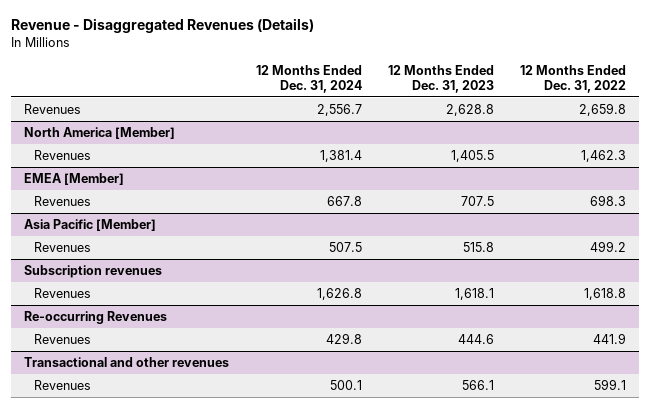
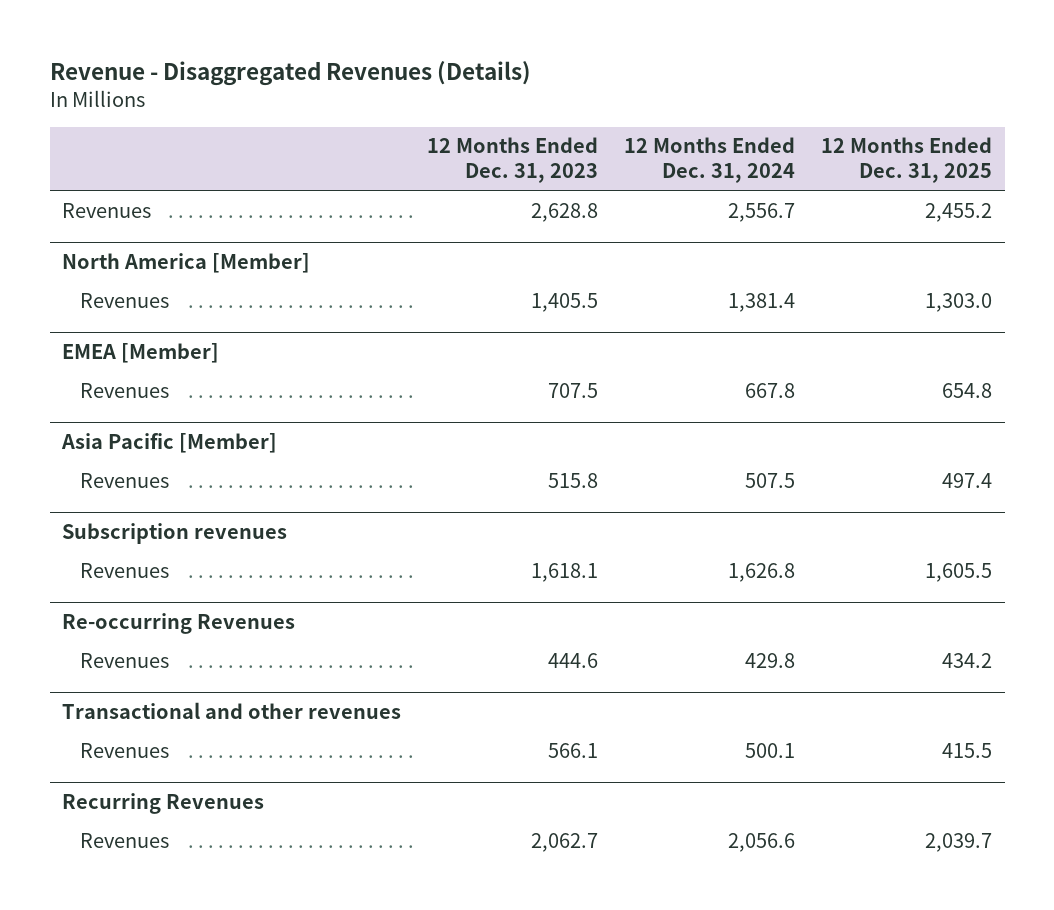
- | 12 Months Ended Dec. 31, 2024 | 12 Months Ended Dec. 31, 2023 | 12 Months Ended Dec. 31, 2022
+ | 12 Months Ended Dec. 31, 2023 | 12 Months Ended Dec. 31, 2024 | 12 Months Ended Dec. 31, 2025
+ Recurring Revenues
+ Revenues | 2,062.7 | 2,056.6 | 2,039.7

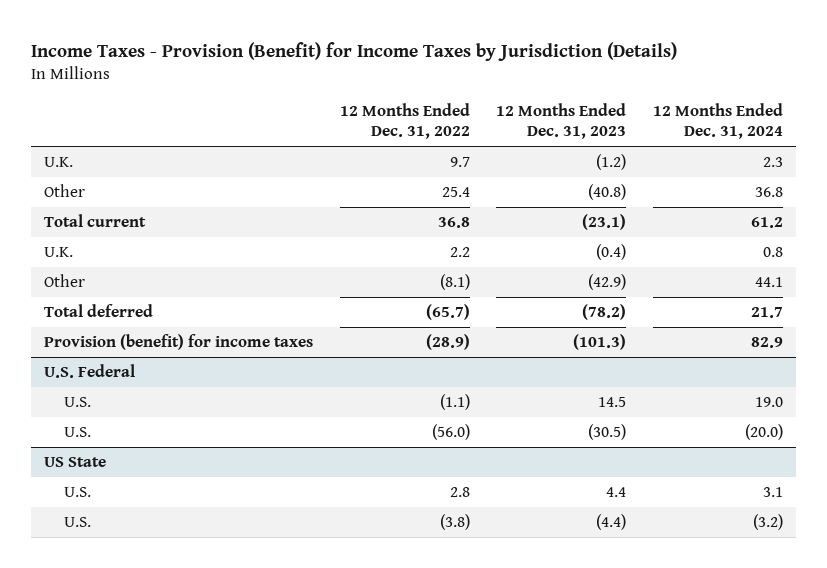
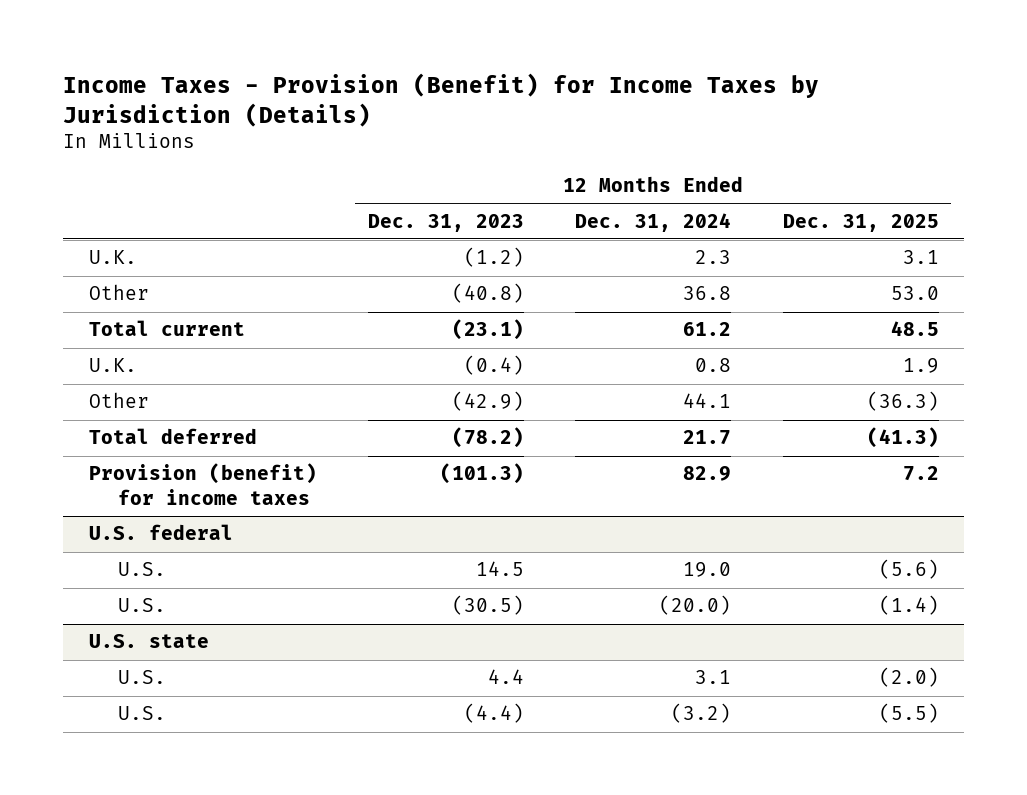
- | 12 Months Ended Dec. 31, 2022 | 12 Months Ended Dec. 31, 2023 | 12 Months Ended Dec. 31, 2024
+ | 12 Months Ended Dec. 31, 2023 | 12 Months Ended Dec. 31, 2024 | 12 Months Ended Dec. 31, 2025
- U.S. Federal
+ U.S. federal
- US State
+ U.S. state

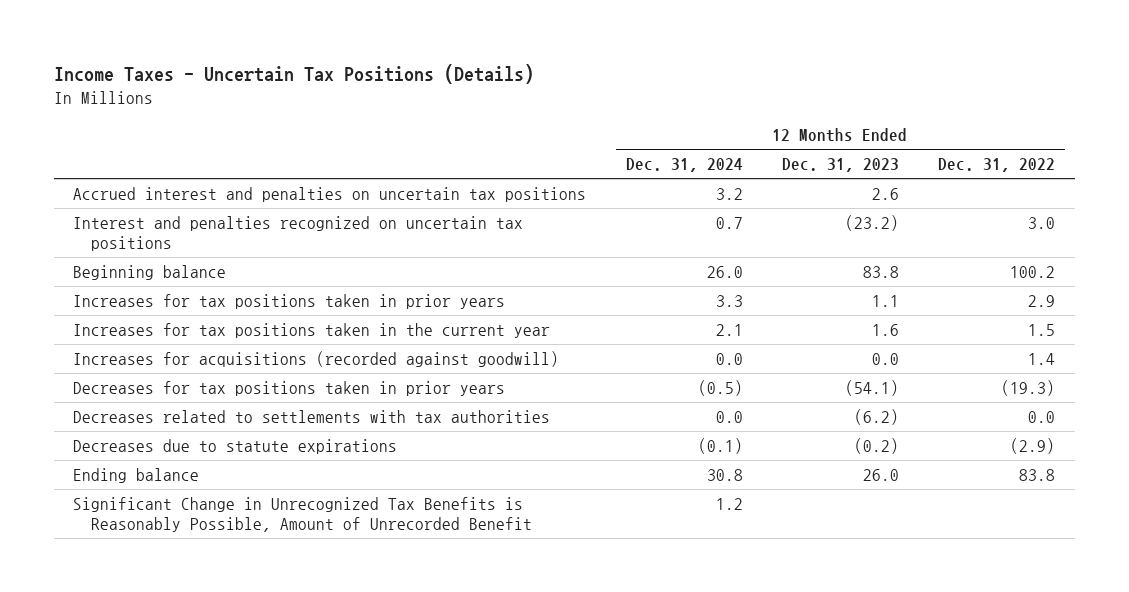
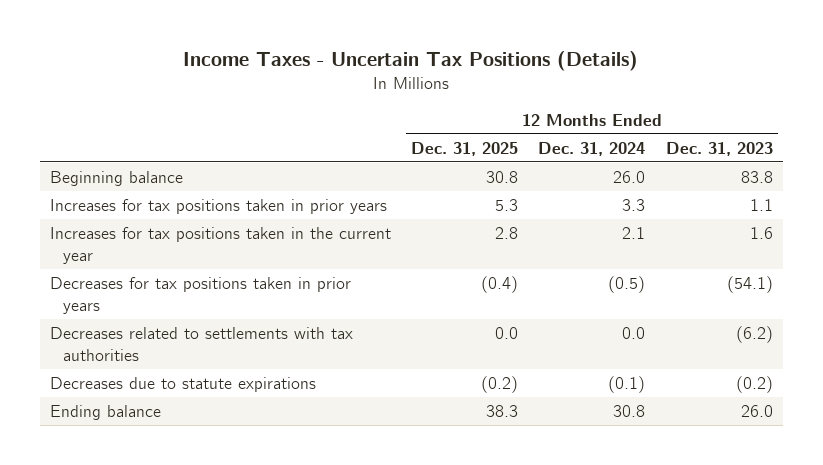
- | 12 Months Ended Dec. 31, 2024 | 12 Months Ended Dec. 31, 2023 | 12 Months Ended Dec. 31, 2022
+ | 12 Months Ended Dec. 31, 2025 | 12 Months Ended Dec. 31, 2024 | 12 Months Ended Dec. 31, 2023
- Accrued interest and penalties on uncertain tax positions | 3.2 | 2.6 |
- Interest and penalties recognized on uncertain tax positions | 0.7 | (23.2) | 3.0
- Increases for acquisitions (recorded against goodwill) | 0.0 | 0.0 | 1.4
- Significant Change in Unrecognized Tax Benefits is Reasonably Possible, Amount of Unrecorded Benefit | 1.2 | |

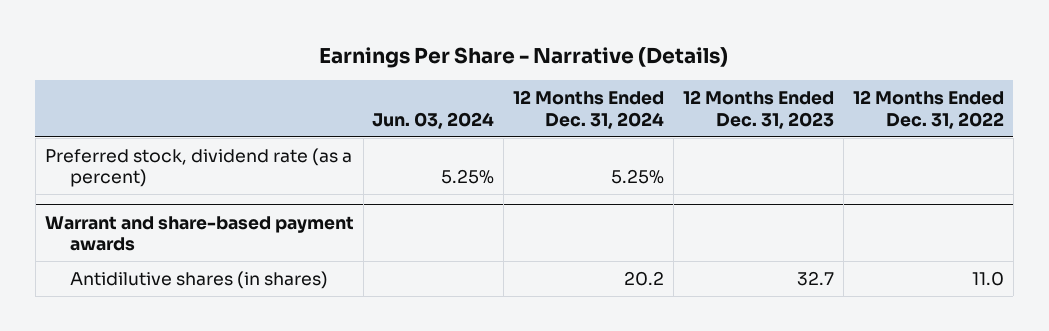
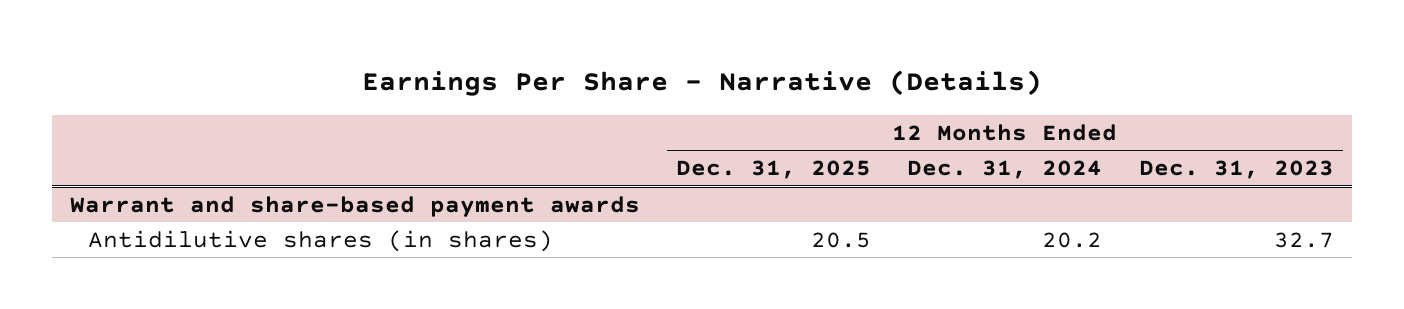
- | Jun. 03, 2024 | 12 Months Ended Dec. 31, 2024 | 12 Months Ended Dec. 31, 2023 | 12 Months Ended Dec. 31, 2022
+ | 12 Months Ended Dec. 31, 2025 | 12 Months Ended Dec. 31, 2024 | 12 Months Ended Dec. 31, 2023
- Preferred stock, dividend rate (as a percent) | 5.25% | 5.25% | |

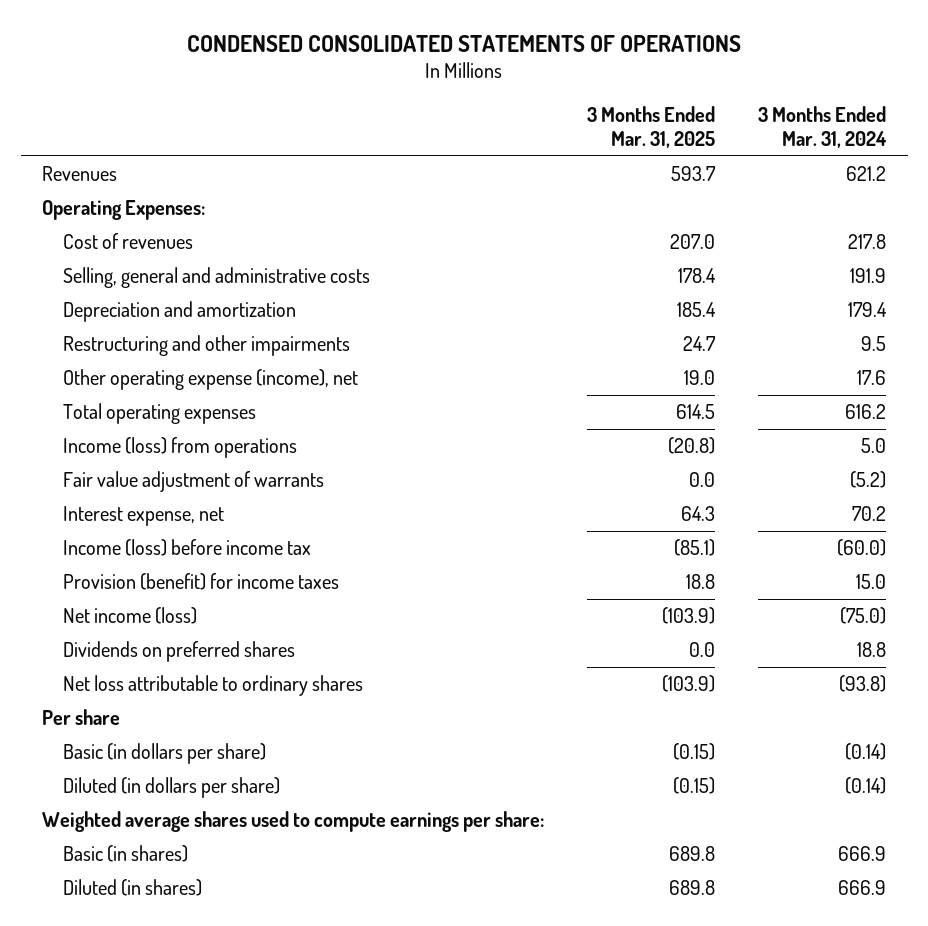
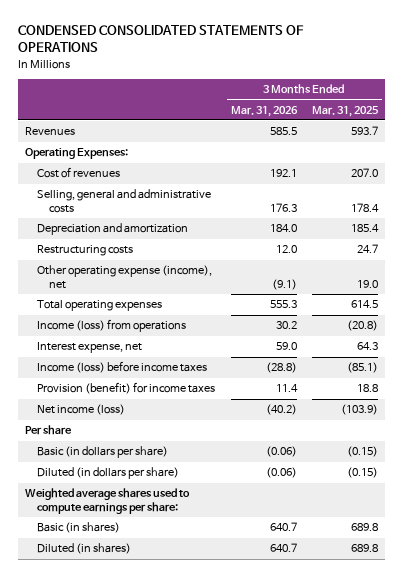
- | 3 Months Ended Mar. 31, 2025 | 3 Months Ended Mar. 31, 2024
+ | 3 Months Ended Mar. 31, 2026 | 3 Months Ended Mar. 31, 2025
- Restructuring and other impairments | 24.7 | 9.5
+ Restructuring costs | 12.0 | 24.7
- Fair value adjustment of warrants | 0.0 | (5.2)
- Income (loss) before income tax | (85.1) | (60.0)
+ Income (loss) before income taxes | (28.8) | (85.1)
- Dividends on preferred shares | 0.0 | 18.8
- Net loss attributable to ordinary shares | (103.9) | (93.8)

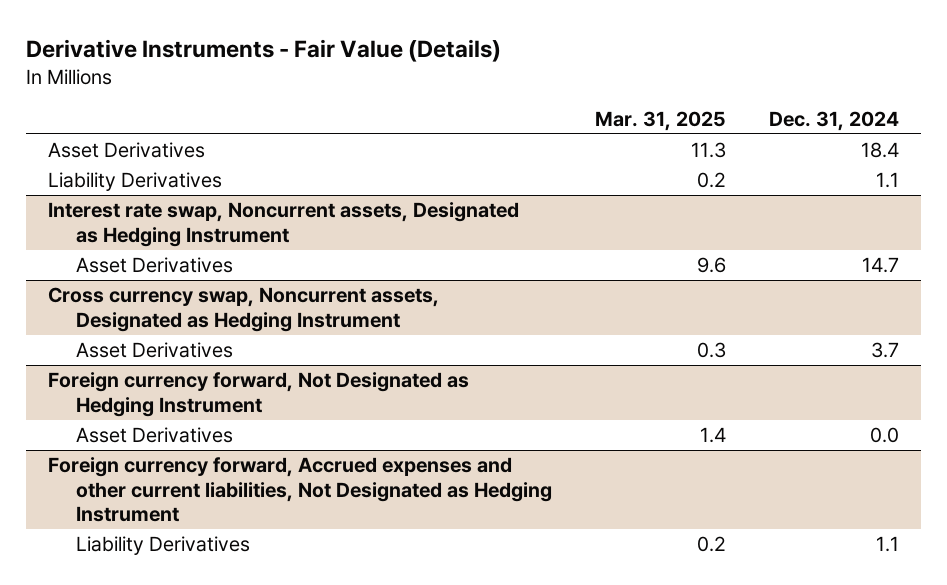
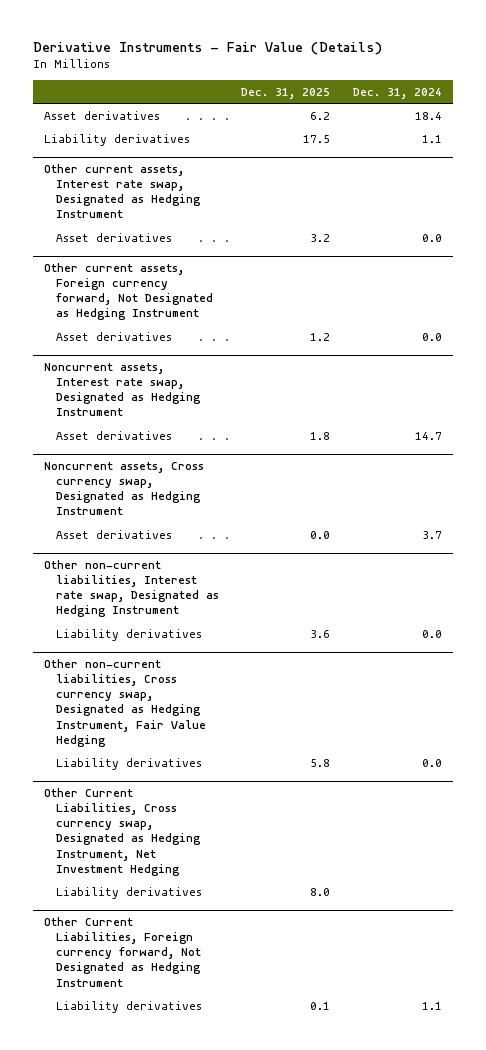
- | Mar. 31, 2025 | Dec. 31, 2024
+ | Dec. 31, 2025 | Dec. 31, 2024
- Asset Derivatives | 11.3 | 18.4
- Liability Derivatives | 0.2 | 1.1
- Interest rate swap, Noncurrent assets, Designated as Hedging Instrument
- Asset Derivatives | 9.6 | 14.7
- Cross currency swap, Noncurrent assets, Designated as Hedging Instrument
- Asset Derivatives | 0.3 | 3.7
- Foreign currency forward, Not Designated as Hedging Instrument
- Asset Derivatives | 1.4 | 0.0
- Foreign currency forward, Accrued expenses and other current liabilities, Not Designated as Hedging Instrument
- Liability Derivatives | 0.2 | 1.1
+ Asset derivatives | 6.2 | 18.4
+ Liability derivatives | 17.5 | 1.1
+ Other current assets, Interest rate swap, Designated as Hedging Instrument
+ Asset derivatives | 3.2 | 0.0
+ Other current assets, Foreign currency forward, Not Designated as Hedging Instrument
+ Asset derivatives | 1.2 | 0.0
+ Noncurrent assets, Interest rate swap, Designated as Hedging Instrument
+ Asset derivatives | 1.8 | 14.7
+ Noncurrent assets, Cross currency swap, Designated as Hedging Instrument
+ Asset derivatives | 0.0 | 3.7
+ Other non-current liabilities, Interest rate swap, Designated as Hedging Instrument
+ Liability derivatives | 3.6 | 0.0
+ Other non-current liabilities, Cross currency swap, Designated as Hedging Instrument, Fair Value Hedging
+ Liability derivatives | 5.8 | 0.0
+ Other Current Liabilities, Cross currency swap, Designated as Hedging Instrument, Net Investment Hedging
+ Liability derivatives | 8.0 |
+ Other Current Liabilities, Foreign currency forward, Not Designated as Hedging Instrument
+ Liability derivatives | 0.1 | 1.1

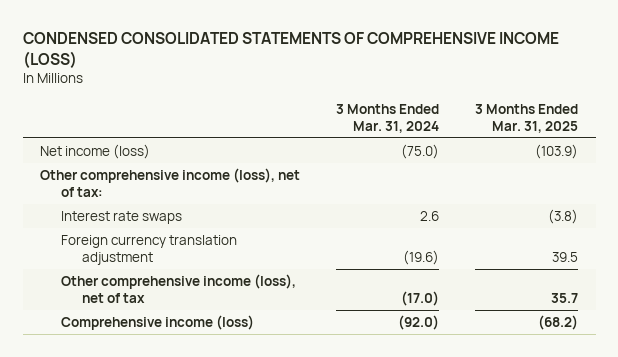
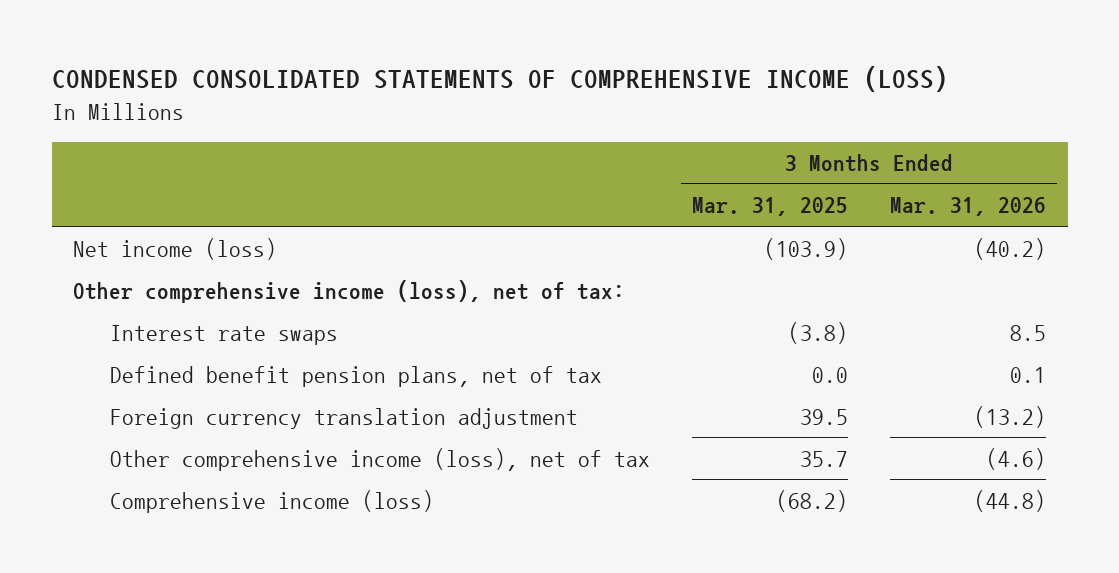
- | 3 Months Ended Mar. 31, 2024 | 3 Months Ended Mar. 31, 2025
+ | 3 Months Ended Mar. 31, 2025 | 3 Months Ended Mar. 31, 2026
+ Defined benefit pension plans, net of tax | 0.0 | 0.1

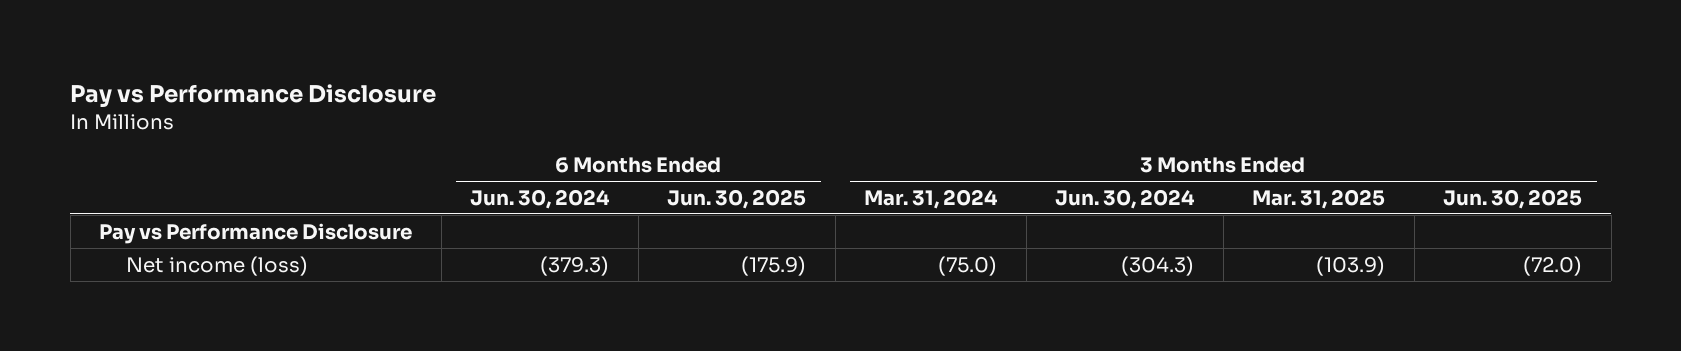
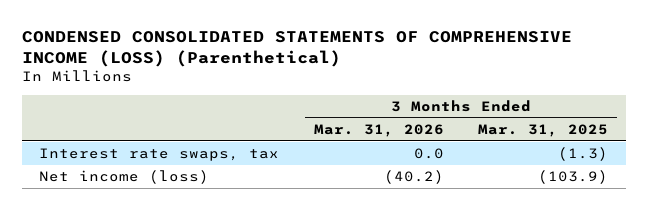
- Pay vs Performance Disclosure
+ CONDENSED CONSOLIDATED STATEMENTS OF COMPREHENSIVE INCOME (LOSS) (Parenthetical)
- | 6 Months Ended Jun. 30, 2024 | 6 Months Ended Jun. 30, 2025 | 3 Months Ended Mar. 31, 2024 | 3 Months Ended Jun. 30, 2024 | 3 Months Ended Mar. 31, 2025 | 3 Months Ended Jun. 30, 2025
+ | 3 Months Ended Mar. 31, 2026 | 3 Months Ended Mar. 31, 2025
- Pay vs Performance Disclosure
+ Interest rate swaps, tax | 0.0 | (1.3)

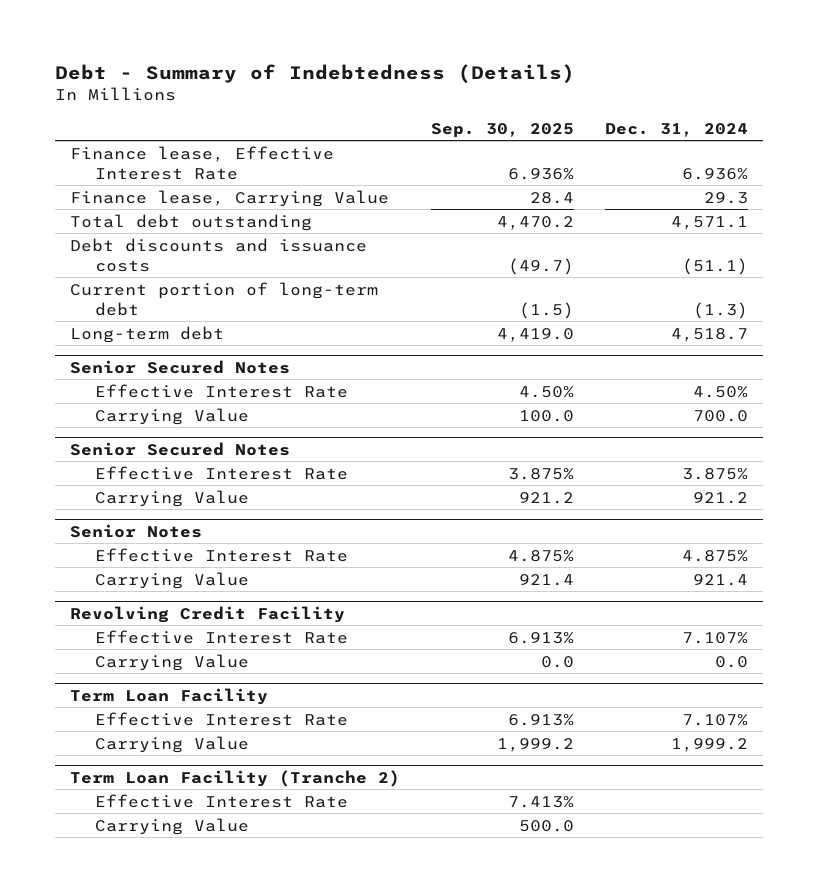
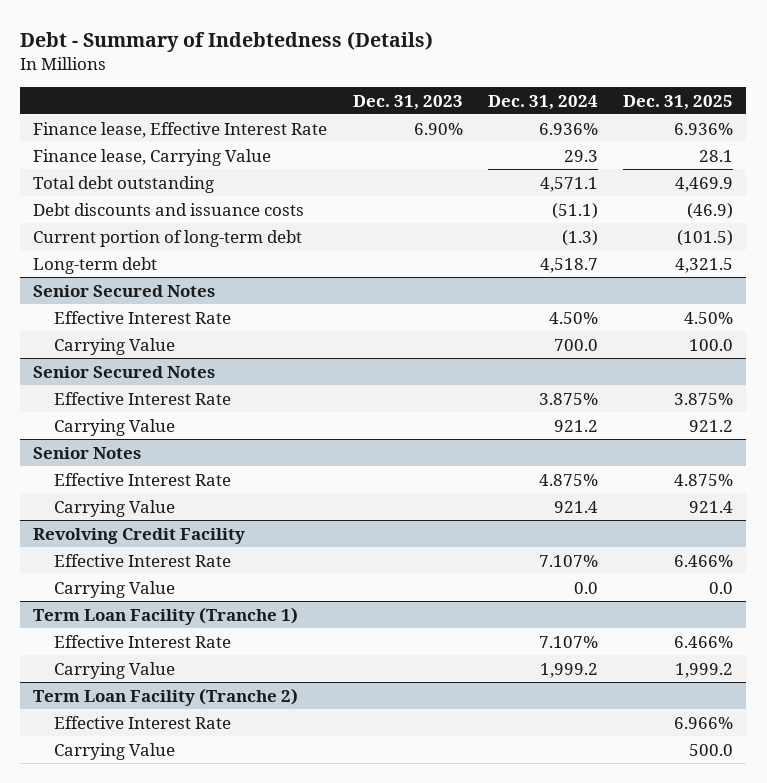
- | Sep. 30, 2025 | Dec. 31, 2024
+ | Dec. 31, 2023 | Dec. 31, 2024 | Dec. 31, 2025
- Term Loan Facility
+ Term Loan Facility (Tranche 1)

